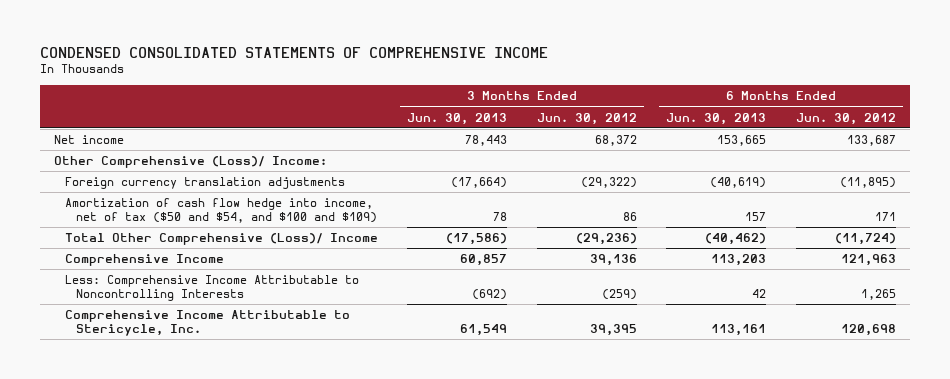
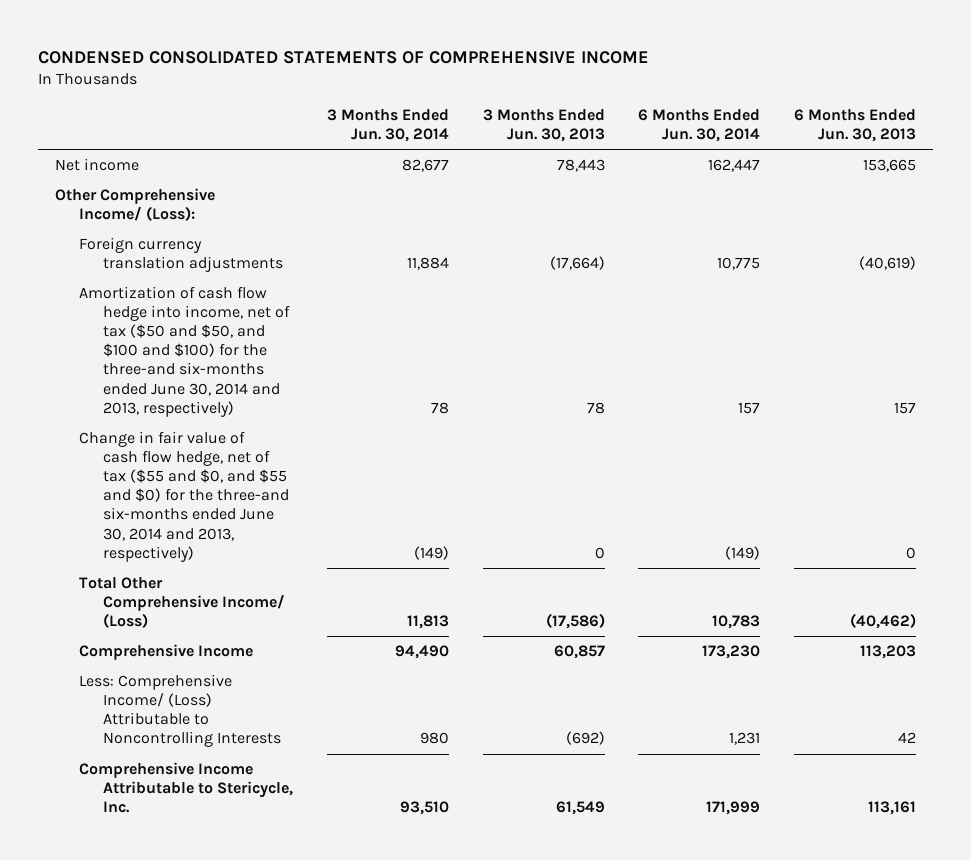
- | 3 Months Ended Jun. 30, 2013 | 3 Months Ended Jun. 30, 2012 | 6 Months Ended Jun. 30, 2013 | 6 Months Ended Jun. 30, 2012
+ | 3 Months Ended Jun. 30, 2014 | 3 Months Ended Jun. 30, 2013 | 6 Months Ended Jun. 30, 2014 | 6 Months Ended Jun. 30, 2013
- Other Comprehensive (Loss)/ Income:
+ Other Comprehensive Income/ (Loss):
- Amortization of cash flow hedge into income, net of tax ($50 and $54, and $100 and $109) | 78 | 86 | 157 | 171
- Total Other Comprehensive (Loss)/ Income | (17,586) | (29,236) | (40,462) | (11,724)
+ Amortization of cash flow hedge into income, net of tax ($50 and $50, and $100 and $100) for the three-and six-months ended June 30, 2014 and 2013, respectively) | 78 | 78 | 157 | 157
+ Change in fair value of cash flow hedge, net of tax ($55 and $0, and $55 and $0) for the three-and six-months ended June 30, 2014 and 2013, respectively) | (149) | 0 | (149) | 0
+ Total Other Comprehensive Income/ (Loss) | 11,813 | (17,586) | 10,783 | (40,462)
- Less: Comprehensive Income Attributable to Noncontrolling Interests | (692) | (259) | 42 | 1,265
+ Less: Comprehensive Income/ (Loss) Attributable to Noncontrolling Interests | 980 | (692) | 1,231 | 42

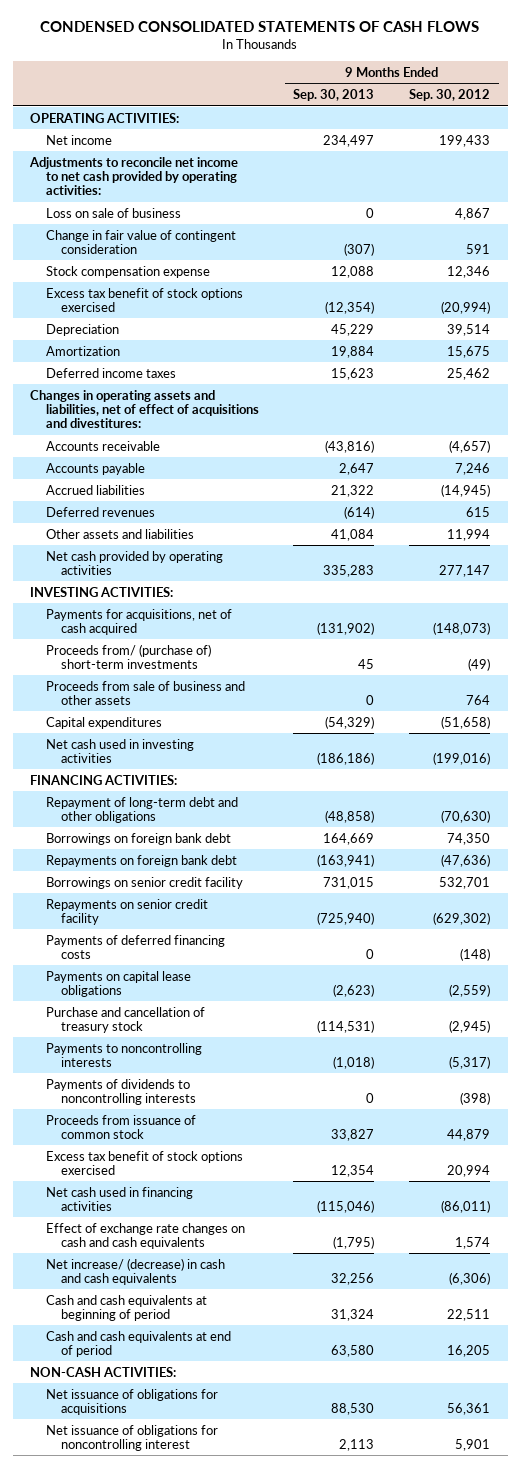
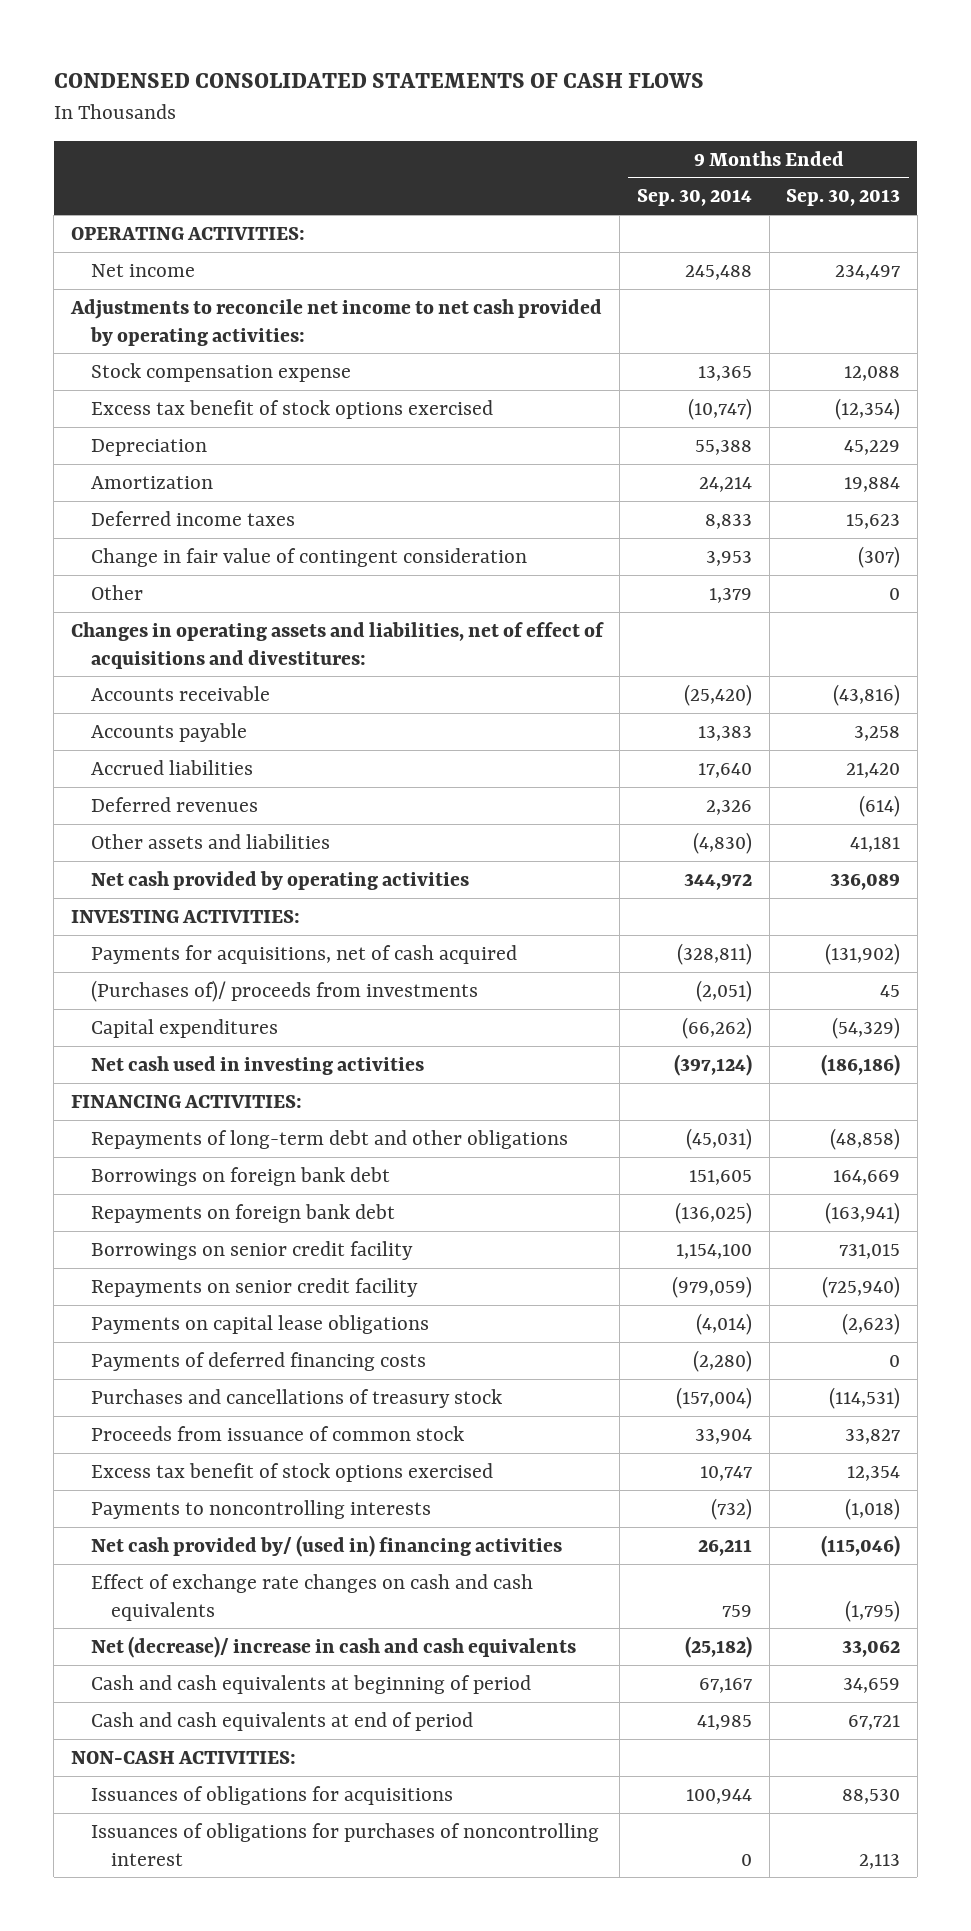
- | 9 Months Ended Sep. 30, 2013 | 9 Months Ended Sep. 30, 2012
+ | 9 Months Ended Sep. 30, 2014 | 9 Months Ended Sep. 30, 2013
- Loss on sale of business | 0 | 4,867
moved down: Change in fair value of contingent consideration | 3,953 | (307)
+ Other | 1,379 | 0
- Accounts payable | 2,647 | 7,246
- Accrued liabilities | 21,322 | (14,945)
+ Accounts payable | 13,383 | 3,258
+ Accrued liabilities | 17,640 | 21,420
- Other assets and liabilities | 41,084 | 11,994
- Net cash provided by operating activities | 335,283 | 277,147
+ Other assets and liabilities | (4,830) | 41,181
+ Net cash provided by operating activities | 344,972 | 336,089
- Proceeds from/ (purchase of) short-term investments | 45 | (49)
- Proceeds from sale of business and other assets | 0 | 764
+ (Purchases of)/ proceeds from investments | (2,051) | 45
- Repayment of long-term debt and other obligations | (48,858) | (70,630)
+ Repayments of long-term debt and other obligations | (45,031) | (48,858)
- Purchase and cancellation of treasury stock | (114,531) | (2,945)
- Payments of dividends to noncontrolling interests | 0 | (398)
moved down: Payments of deferred financing costs | (2,280) | 0
+ Purchases and cancellations of treasury stock | (157,004) | (114,531)
- Net cash used in financing activities | (115,046) | (86,011)
moved down: Payments to noncontrolling interests | (732) | (1,018)
+ Net cash provided by/ (used in) financing activities | 26,211 | (115,046)
- Net increase/ (decrease) in cash and cash equivalents | 32,256 | (6,306)
- Cash and cash equivalents at beginning of period | 31,324 | 22,511
- Cash and cash equivalents at end of period | 63,580 | 16,205
+ Net (decrease)/ increase in cash and cash equivalents | (25,182) | 33,062
+ Cash and cash equivalents at beginning of period | 67,167 | 34,659
+ Cash and cash equivalents at end of period | 41,985 | 67,721
- Net issuance of obligations for acquisitions | 88,530 | 56,361
- Net issuance of obligations for noncontrolling interest | 2,113 | 5,901
+ Issuances of obligations for acquisitions | 100,944 | 88,530
+ Issuances of obligations for purchases of noncontrolling interest | 0 | 2,113

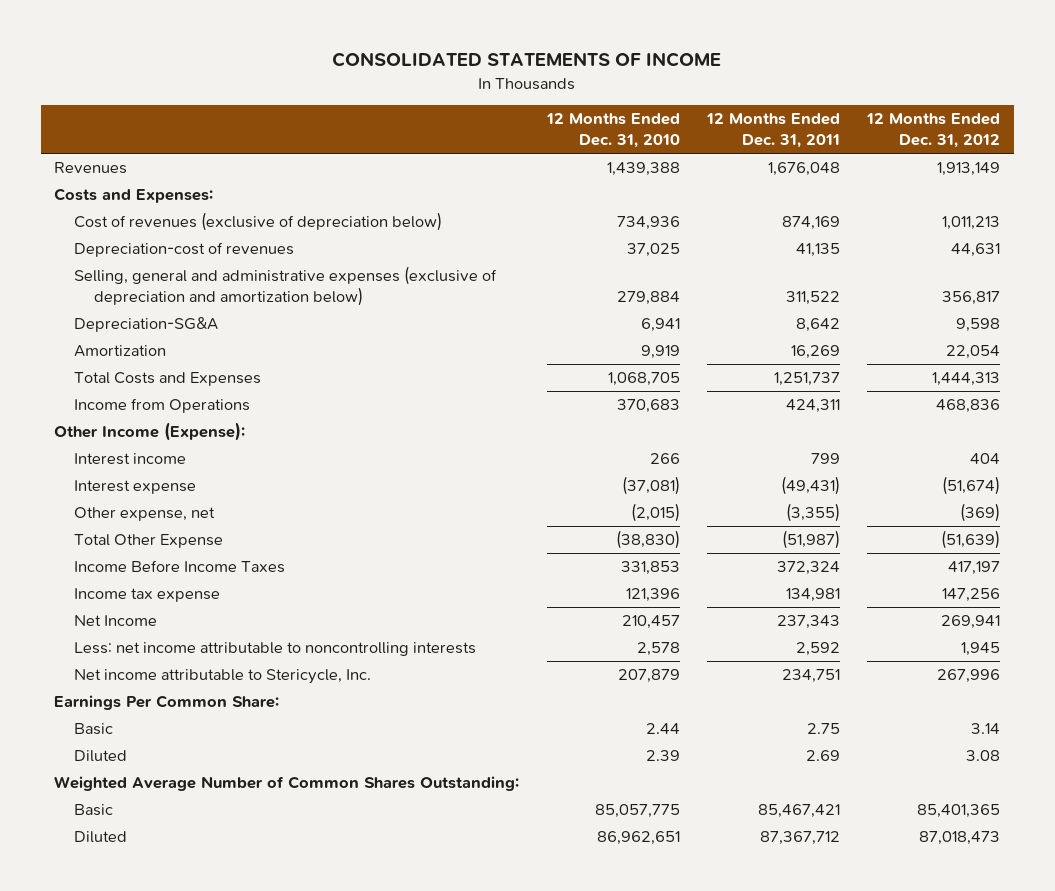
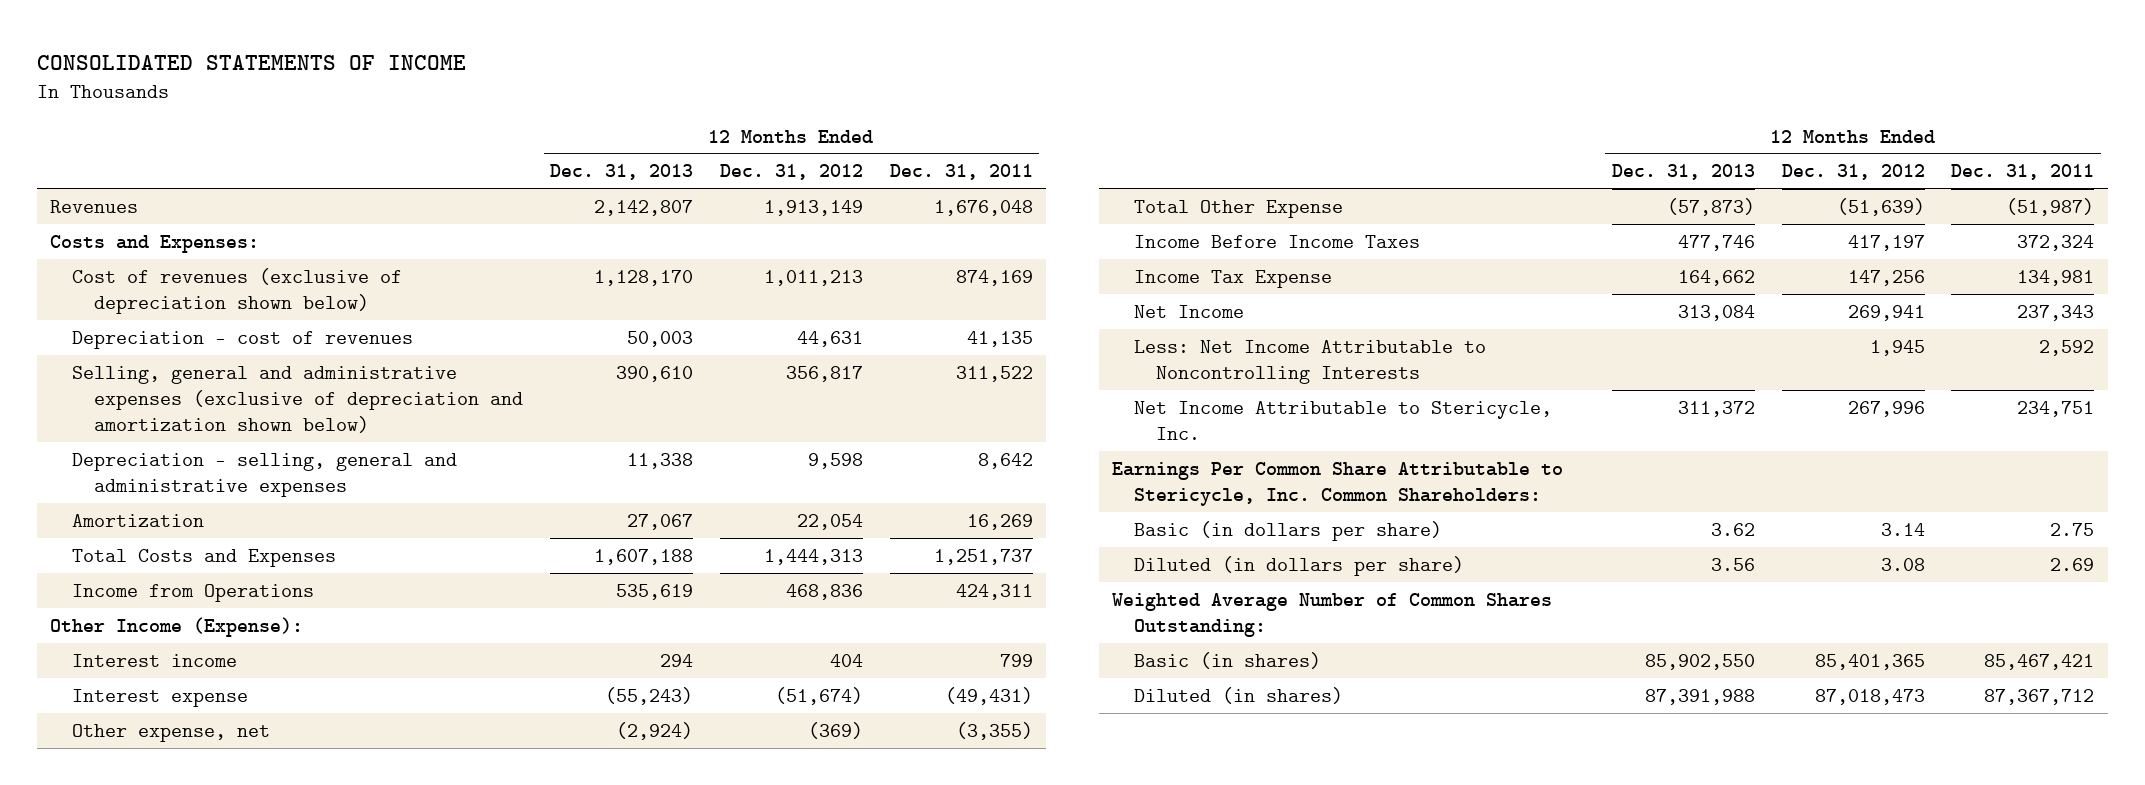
- | 12 Months Ended Dec. 31, 2010 | 12 Months Ended Dec. 31, 2011 | 12 Months Ended Dec. 31, 2012
+ | 12 Months Ended Dec. 31, 2013 | 12 Months Ended Dec. 31, 2012 | 12 Months Ended Dec. 31, 2011
- Cost of revenues (exclusive of depreciation below) | 734,936 | 874,169 | 1,011,213
- Depreciation-cost of revenues | 37,025 | 41,135 | 44,631
- Selling, general and administrative expenses (exclusive of depreciation and amortization below) | 279,884 | 311,522 | 356,817
- Depreciation-SG&A | 6,941 | 8,642 | 9,598
+ Cost of revenues (exclusive of depreciation shown below) | 1,128,170 | 1,011,213 | 874,169
+ Depreciation - cost of revenues | 50,003 | 44,631 | 41,135
+ Selling, general and administrative expenses (exclusive of depreciation and amortization shown below) | 390,610 | 356,817 | 311,522
+ Depreciation - selling, general and administrative expenses | 11,338 | 9,598 | 8,642
- Income tax expense | 121,396 | 134,981 | 147,256
+ Income Tax Expense | 164,662 | 147,256 | 134,981
- Less: net income attributable to noncontrolling interests | 2,578 | 2,592 | 1,945
- Net income attributable to Stericycle, Inc. | 207,879 | 234,751 | 267,996
- Earnings Per Common Share:
- Basic | 2.44 | 2.75 | 3.14
- Diluted | 2.39 | 2.69 | 3.08
+ Less: Net Income Attributable to Noncontrolling Interests | | 1,945 | 2,592
+ Net Income Attributable to Stericycle, Inc. | 311,372 | 267,996 | 234,751
+ Earnings Per Common Share Attributable to Stericycle, Inc. Common Shareholders:
+ Basic (in dollars per share) | 3.62 | 3.14 | 2.75
+ Diluted (in dollars per share) | 3.56 | 3.08 | 2.69
- Basic | 85,057,775 | 85,467,421 | 85,401,365
- Diluted | 86,962,651 | 87,367,712 | 87,018,473
+ Basic (in shares) | 85,902,550 | 85,401,365 | 85,467,421
+ Diluted (in shares) | 87,391,988 | 87,018,473 | 87,367,712

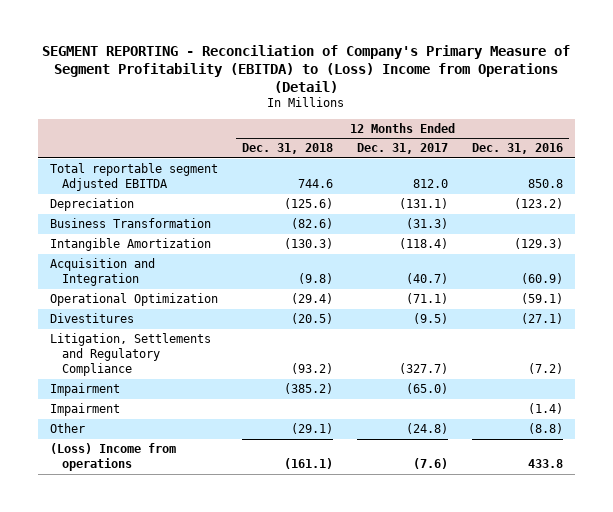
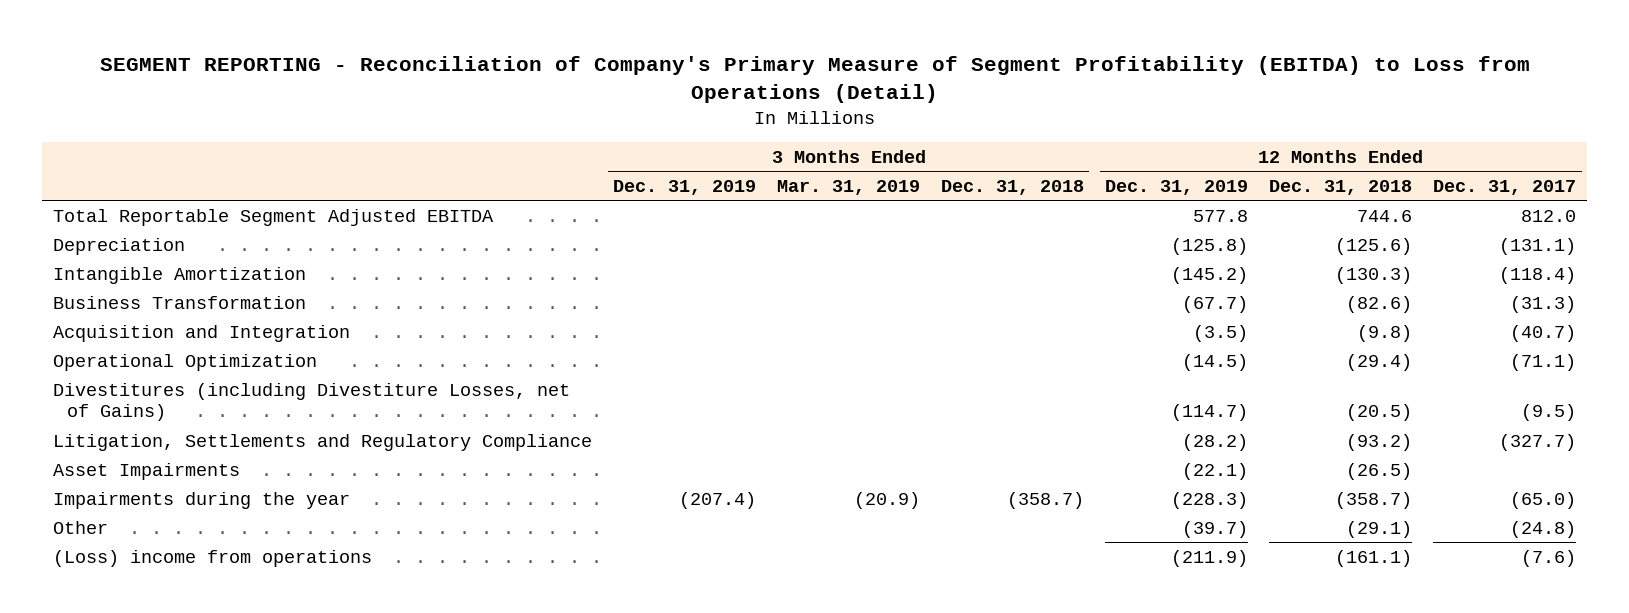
- SEGMENT REPORTING - Reconciliation of Company's Primary Measure of Segment Profitability (EBITDA) to (Loss) Income from Operations (Detail)
+ SEGMENT REPORTING - Reconciliation of Company's Primary Measure of Segment Profitability (EBITDA) to Loss from Operations (Detail)
- | 12 Months Ended Dec. 31, 2018 | 12 Months Ended Dec. 31, 2017 | 12 Months Ended Dec. 31, 2016
+ | 3 Months Ended Dec. 31, 2019 | 3 Months Ended Mar. 31, 2019 | 3 Months Ended Dec. 31, 2018 | 12 Months Ended Dec. 31, 2019 | 12 Months Ended Dec. 31, 2018 | 12 Months Ended Dec. 31, 2017
- Total reportable segment Adjusted EBITDA | 744.6 | 812.0 | 850.8
+ Total Reportable Segment Adjusted EBITDA | | | | 577.8 | 744.6 | 812.0
moved down: Business Transformation | | | | (67.7) | (82.6) | (31.3)
- Divestitures | (20.5) | (9.5) | (27.1)
+ Divestitures (including Divestiture Losses, net of Gains) | | | | (114.7) | (20.5) | (9.5)
- Impairment | (385.2) | (65.0) |
- Impairment | | | (1.4)
+ Asset Impairments | | | | (22.1) | (26.5) |
+ Impairments during the year | (207.4) | (20.9) | (358.7) | (228.3) | (358.7) | (65.0)
- (Loss) Income from operations | (161.1) | (7.6) | 433.8
+ (Loss) income from operations | | | | (211.9) | (161.1) | (7.6)

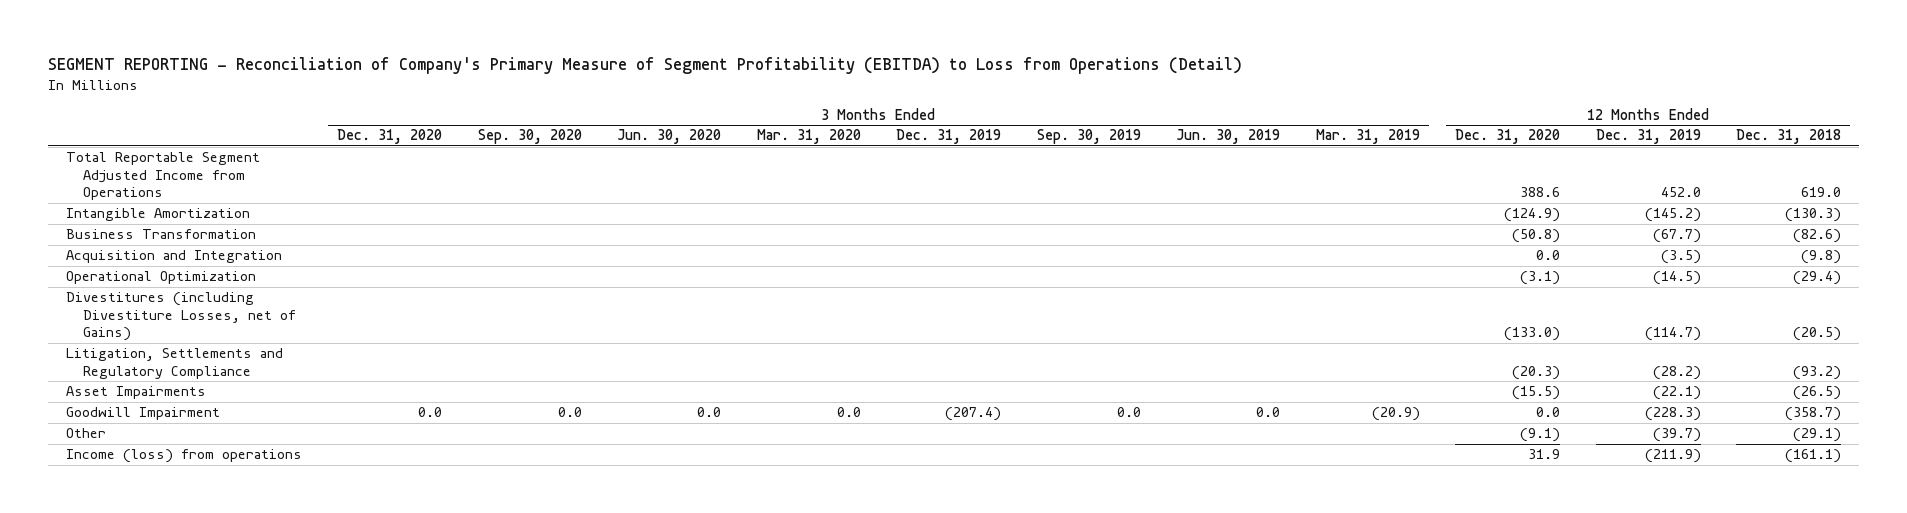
- | 3 Months Ended Dec. 31, 2019 | 3 Months Ended Mar. 31, 2019 | 3 Months Ended Dec. 31, 2018 | 12 Months Ended Dec. 31, 2019 | 12 Months Ended Dec. 31, 2018 | 12 Months Ended Dec. 31, 2017
+ | 3 Months Ended Dec. 31, 2020 | 3 Months Ended Sep. 30, 2020 | 3 Months Ended Jun. 30, 2020 | 3 Months Ended Mar. 31, 2020 | 3 Months Ended Dec. 31, 2019 | 3 Months Ended Sep. 30, 2019 | 3 Months Ended Jun. 30, 2019 | 3 Months Ended Mar. 31, 2019 | 12 Months Ended Dec. 31, 2020 | 12 Months Ended Dec. 31, 2019 | 12 Months Ended Dec. 31, 2018
- Total Reportable Segment Adjusted EBITDA | | | | 577.8 | 744.6 | 812.0
- Depreciation | | | | (125.8) | (125.6) | (131.1)
+ Total Reportable Segment Adjusted Income from Operations | | | | | | | | | 388.6 | 452.0 | 619.0
- Impairments during the year | (207.4) | (20.9) | (358.7) | (228.3) | (358.7) | (65.0)
+ Goodwill Impairment | 0.0 | 0.0 | 0.0 | 0.0 | (207.4) | 0.0 | 0.0 | (20.9) | 0.0 | (228.3) | (358.7)
- (Loss) income from operations | | | | (211.9) | (161.1) | (7.6)
+ Income (loss) from operations | | | | | | | | | 31.9 | (211.9) | (161.1)

